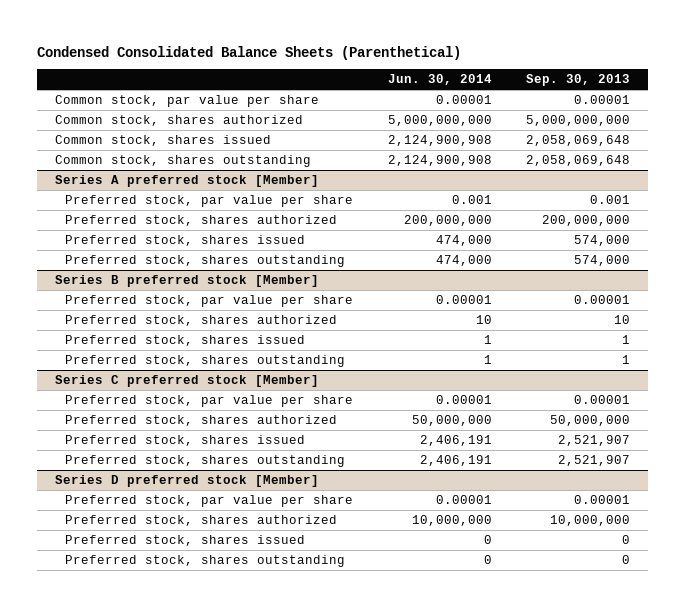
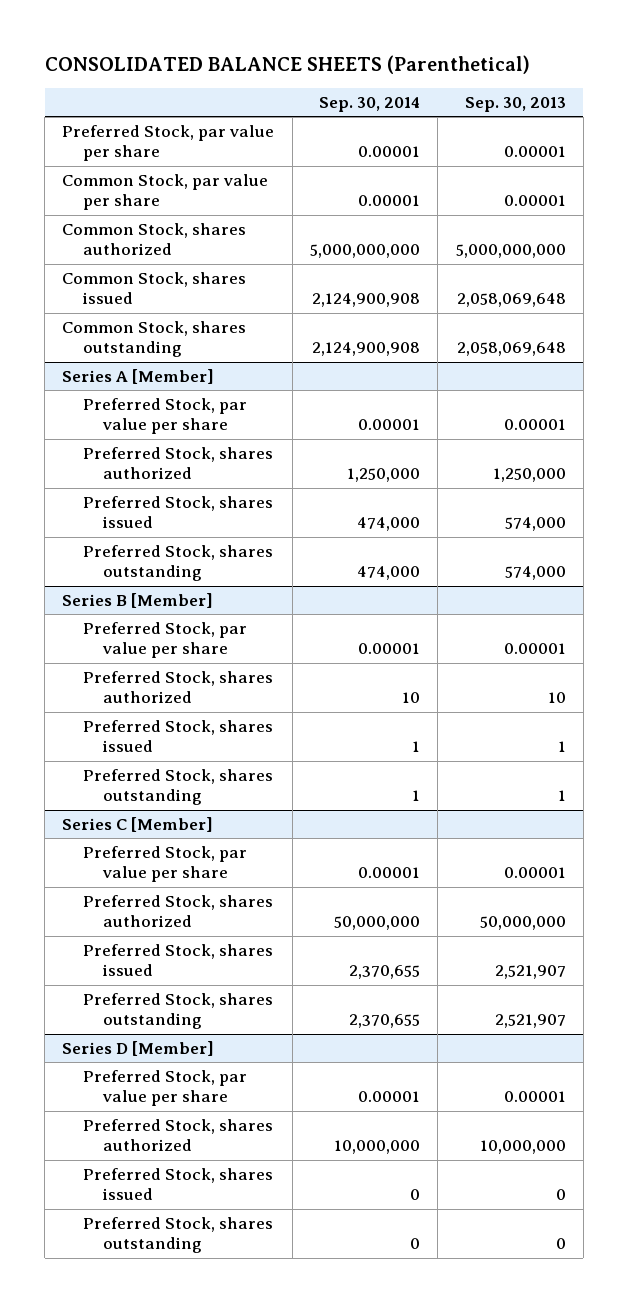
- Condensed Consolidated Balance Sheets (Parenthetical)
+ CONSOLIDATED BALANCE SHEETS (Parenthetical)
- | Jun. 30, 2014 | Sep. 30, 2013
+ | Sep. 30, 2014 | Sep. 30, 2013
- Common stock, par value per share | 0.00001 | 0.00001
- Common stock, shares authorized | 5,000,000,000 | 5,000,000,000
- Common stock, shares issued | 2,124,900,908 | 2,058,069,648
- Common stock, shares outstanding | 2,124,900,908 | 2,058,069,648
- Series A preferred stock [Member]
- Preferred stock, par value per share | 0.001 | 0.001
- Preferred stock, shares authorized | 200,000,000 | 200,000,000
- Preferred stock, shares issued | 474,000 | 574,000
- Preferred stock, shares outstanding | 474,000 | 574,000
- Series B preferred stock [Member]
- Preferred stock, par value per share | 0.00001 | 0.00001
- Preferred stock, shares authorized | 10 | 10
- Preferred stock, shares issued | 1 | 1
- Preferred stock, shares outstanding | 1 | 1
- Series C preferred stock [Member]
- Preferred stock, par value per share | 0.00001 | 0.00001
- Preferred stock, shares authorized | 50,000,000 | 50,000,000
- Preferred stock, shares issued | 2,406,191 | 2,521,907
- Preferred stock, shares outstanding | 2,406,191 | 2,521,907
- Series D preferred stock [Member]
- Preferred stock, par value per share | 0.00001 | 0.00001
- Preferred stock, shares authorized | 10,000,000 | 10,000,000
- Preferred stock, shares issued | 0 | 0
- Preferred stock, shares outstanding | 0 | 0
+ Preferred Stock, par value per share | 0.00001 | 0.00001
+ Common Stock, par value per share | 0.00001 | 0.00001
+ Common Stock, shares authorized | 5,000,000,000 | 5,000,000,000
+ Common Stock, shares issued | 2,124,900,908 | 2,058,069,648
+ Common Stock, shares outstanding | 2,124,900,908 | 2,058,069,648
+ Series A [Member]
+ Preferred Stock, par value per share | 0.00001 | 0.00001
+ Preferred Stock, shares authorized | 1,250,000 | 1,250,000
+ Preferred Stock, shares issued | 474,000 | 574,000
+ Preferred Stock, shares outstanding | 474,000 | 574,000
+ Series B [Member]
+ Preferred Stock, par value per share | 0.00001 | 0.00001
+ Preferred Stock, shares authorized | 10 | 10
+ Preferred Stock, shares issued | 1 | 1
+ Preferred Stock, shares outstanding | 1 | 1
+ Series C [Member]
+ Preferred Stock, par value per share | 0.00001 | 0.00001
+ Preferred Stock, shares authorized | 50,000,000 | 50,000,000
+ Preferred Stock, shares issued | 2,370,655 | 2,521,907
+ Preferred Stock, shares outstanding | 2,370,655 | 2,521,907
+ Series D [Member]
+ Preferred Stock, par value per share | 0.00001 | 0.00001
+ Preferred Stock, shares authorized | 10,000,000 | 10,000,000
+ Preferred Stock, shares issued | 0 | 0
+ Preferred Stock, shares outstanding | 0 | 0

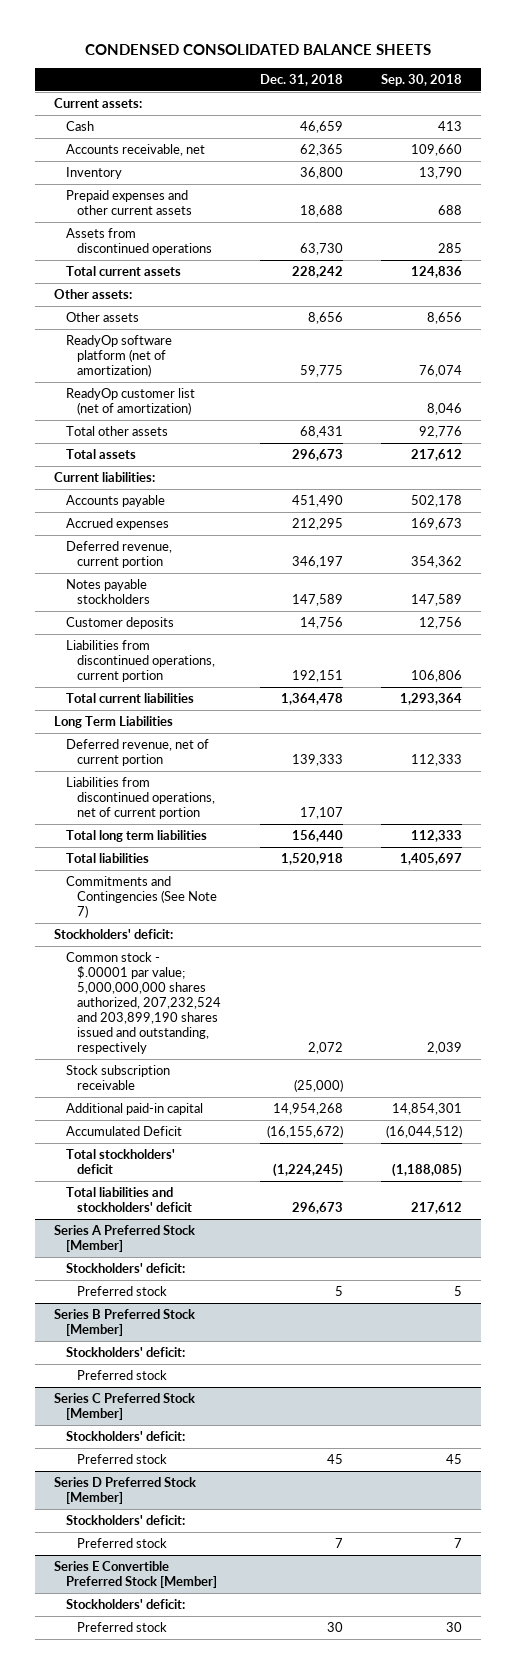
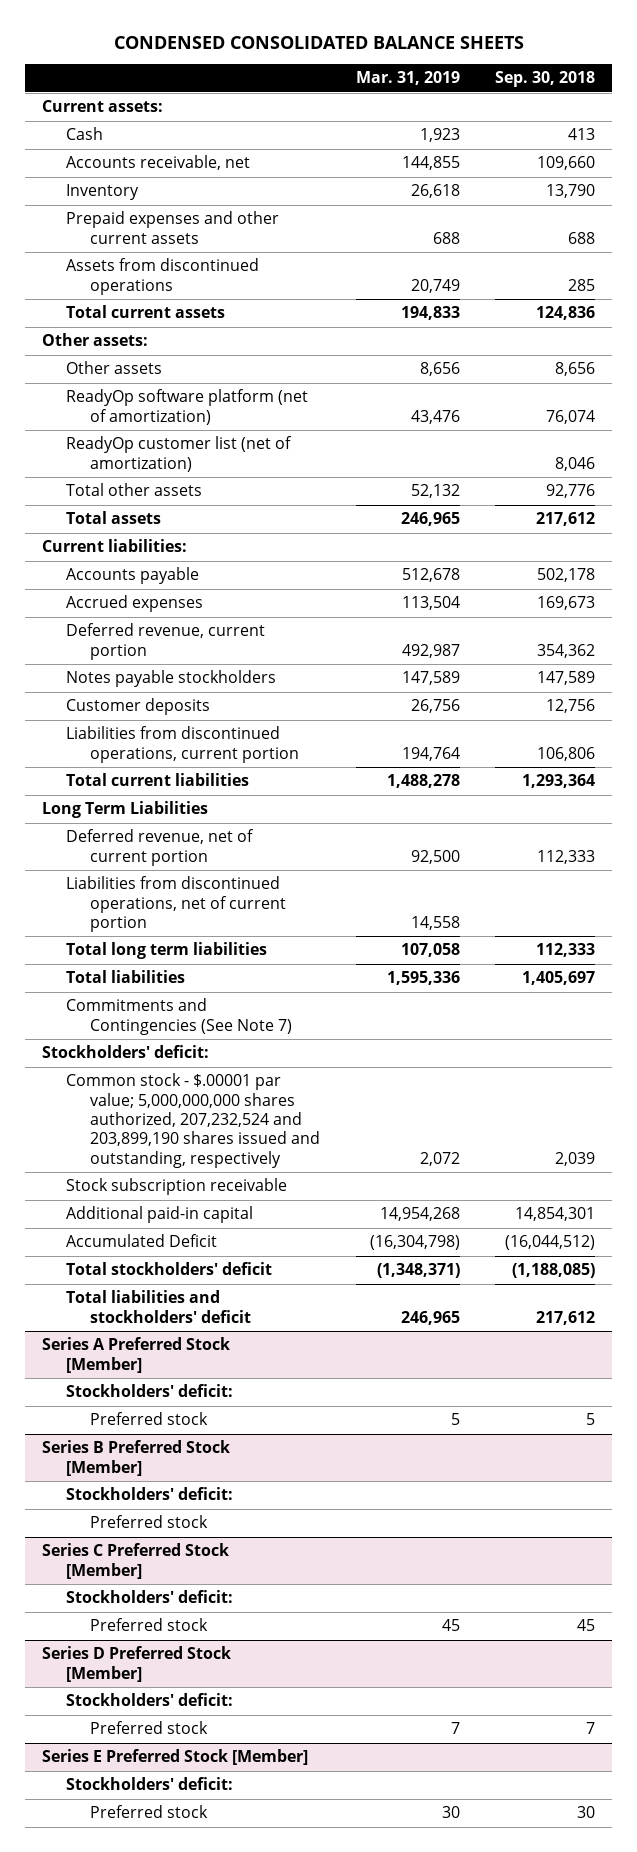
- | Dec. 31, 2018 | Sep. 30, 2018
+ | Mar. 31, 2019 | Sep. 30, 2018
- Series E Convertible Preferred Stock [Member]
+ Series E Preferred Stock [Member]

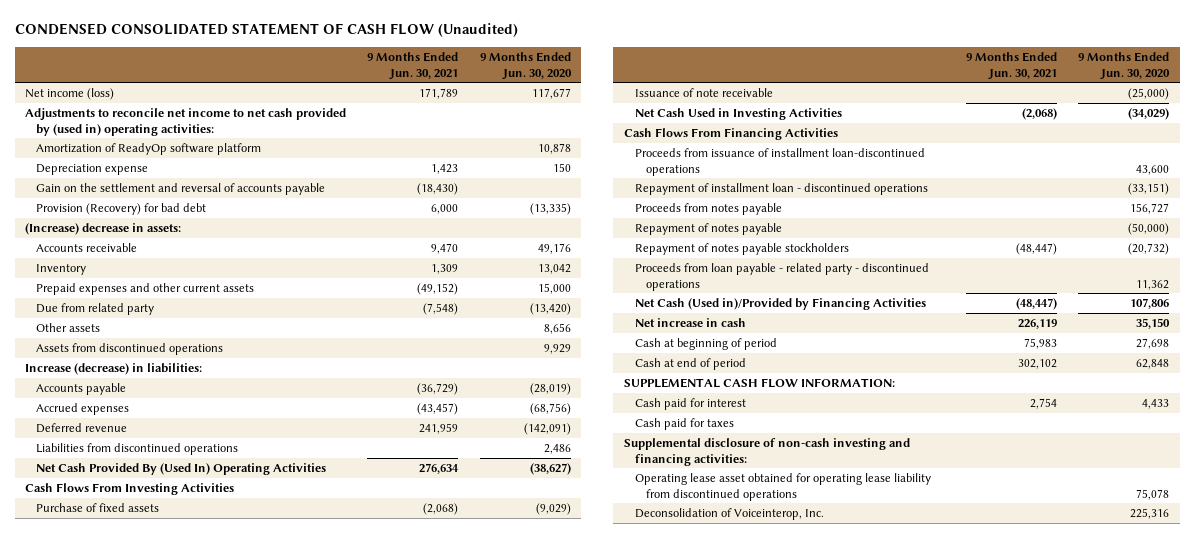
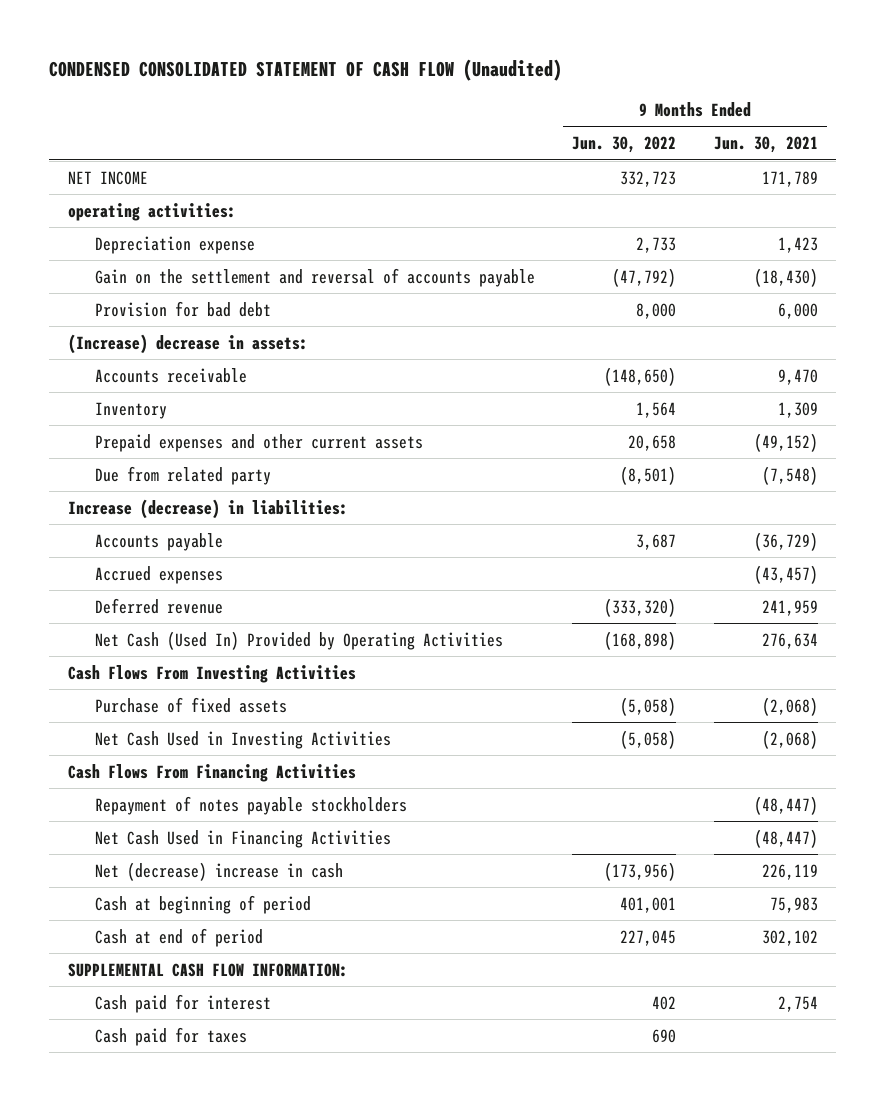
- | 9 Months Ended Jun. 30, 2021 | 9 Months Ended Jun. 30, 2020
+ | 9 Months Ended Jun. 30, 2022 | 9 Months Ended Jun. 30, 2021
- Net income (loss) | 171,789 | 117,677
- Adjustments to reconcile net income to net cash provided by (used in) operating activities:
- Amortization of ReadyOp software platform | | 10,878
+ NET INCOME | 332,723 | 171,789
+ operating activities:
- Provision (Recovery) for bad debt | 6,000 | (13,335)
+ Provision for bad debt | 8,000 | 6,000
- Other assets | | 8,656
- Assets from discontinued operations | | 9,929
- Liabilities from discontinued operations | | 2,486
- Net Cash Provided By (Used In) Operating Activities | 276,634 | (38,627)
+ Net Cash (Used In) Provided by Operating Activities | (168,898) | 276,634
- Issuance of note receivable | | (25,000)
- Proceeds from issuance of installment loan-discontinued operations | | 43,600
- Repayment of installment loan - discontinued operations | | (33,151)
- Proceeds from notes payable | | 156,727
- Repayment of notes payable | | (50,000)
- Proceeds from loan payable - related party - discontinued operations | | 11,362
- Net Cash (Used in)/Provided by Financing Activities | (48,447) | 107,806
- Net increase in cash | 226,119 | 35,150
+ Net Cash Used in Financing Activities | | (48,447)
+ Net (decrease) increase in cash | (173,956) | 226,119
- Supplemental disclosure of non-cash investing and financing activities:
- Operating lease asset obtained for operating lease liability from discontinued operations | | 75,078
- Deconsolidation of Voiceinterop, Inc. | | 225,316

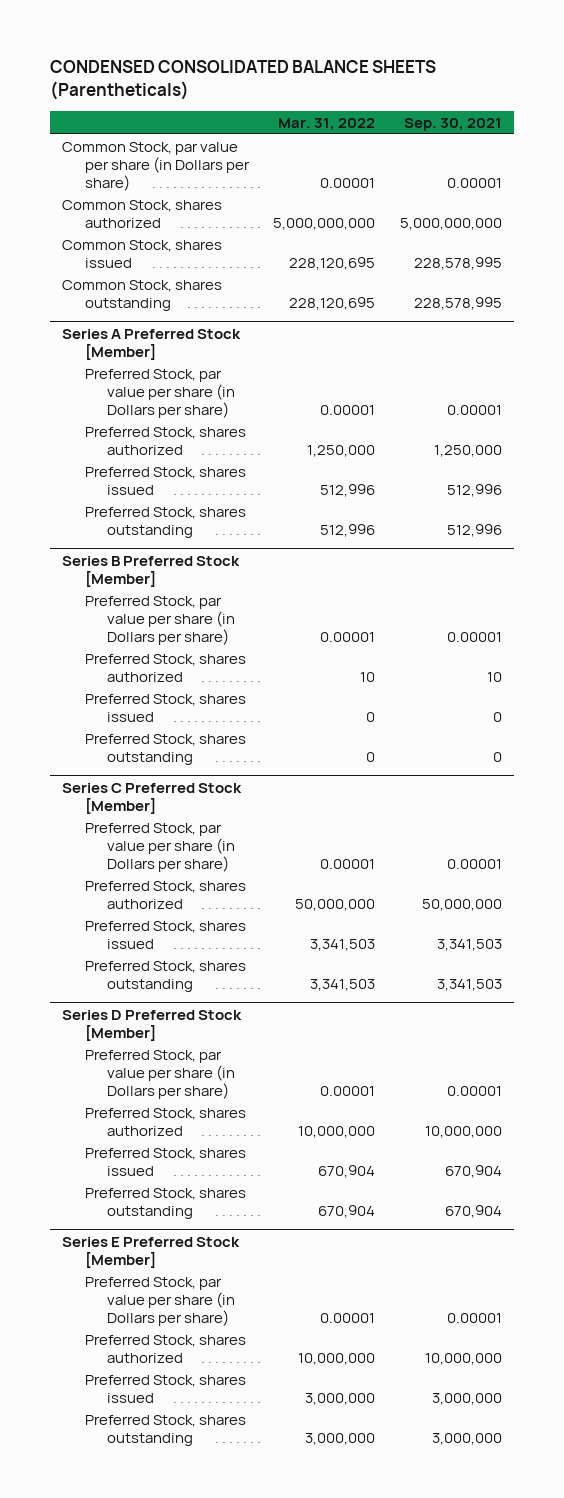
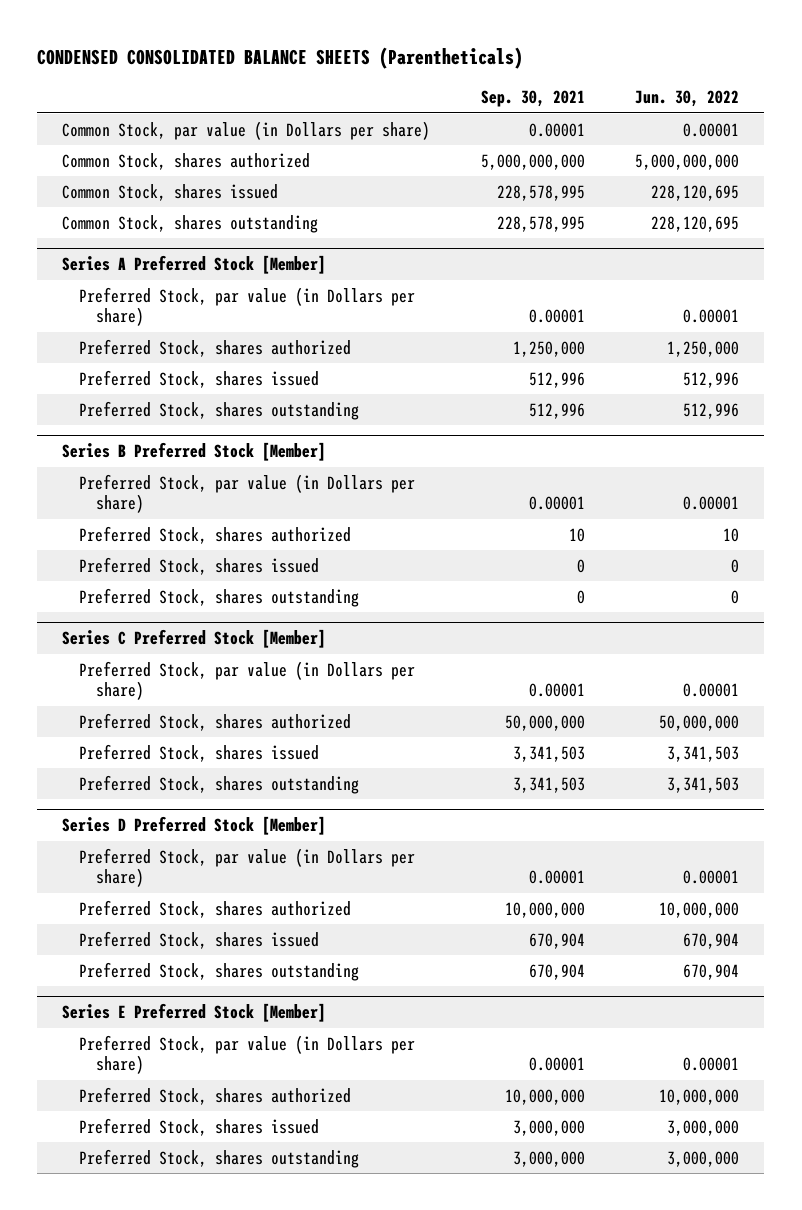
- | Mar. 31, 2022 | Sep. 30, 2021
+ | Sep. 30, 2021 | Jun. 30, 2022
- Common Stock, par value per share (in Dollars per share) | 0.00001 | 0.00001
+ Common Stock, par value (in Dollars per share) | 0.00001 | 0.00001
@ Series A Preferred Stock [Member]
- Preferred Stock, par value per share (in Dollars per share) | 0.00001 | 0.00001
+ Preferred Stock, par value (in Dollars per share) | 0.00001 | 0.00001
@ Series B Preferred Stock [Member]
- Preferred Stock, par value per share (in Dollars per share) | 0.00001 | 0.00001
+ Preferred Stock, par value (in Dollars per share) | 0.00001 | 0.00001
@ Series C Preferred Stock [Member]
- Preferred Stock, par value per share (in Dollars per share) | 0.00001 | 0.00001
+ Preferred Stock, par value (in Dollars per share) | 0.00001 | 0.00001
@ Series D Preferred Stock [Member]
- Preferred Stock, par value per share (in Dollars per share) | 0.00001 | 0.00001
+ Preferred Stock, par value (in Dollars per share) | 0.00001 | 0.00001
@ Series E Preferred Stock [Member]
- Preferred Stock, par value per share (in Dollars per share) | 0.00001 | 0.00001
+ Preferred Stock, par value (in Dollars per share) | 0.00001 | 0.00001

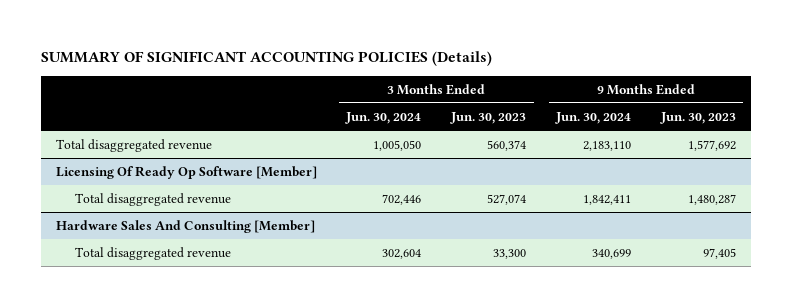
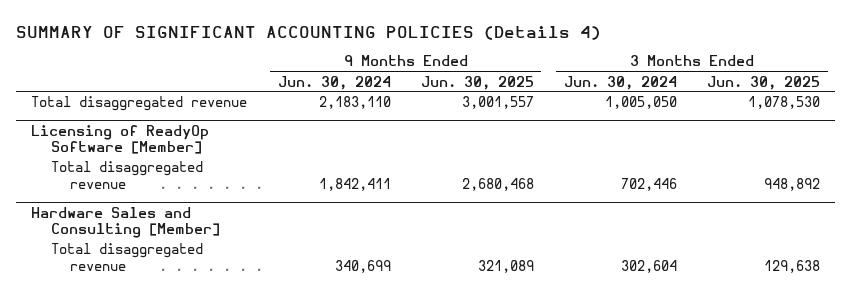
- SUMMARY OF SIGNIFICANT ACCOUNTING POLICIES (Details)
+ SUMMARY OF SIGNIFICANT ACCOUNTING POLICIES (Details 4)
- | 3 Months Ended Jun. 30, 2024 | 3 Months Ended Jun. 30, 2023 | 9 Months Ended Jun. 30, 2024 | 9 Months Ended Jun. 30, 2023
+ | 9 Months Ended Jun. 30, 2024 | 9 Months Ended Jun. 30, 2025 | 3 Months Ended Jun. 30, 2024 | 3 Months Ended Jun. 30, 2025
- Licensing Of Ready Op Software [Member]
+ Licensing of ReadyOp Software [Member]
- Hardware Sales And Consulting [Member]
+ Hardware Sales and Consulting [Member]

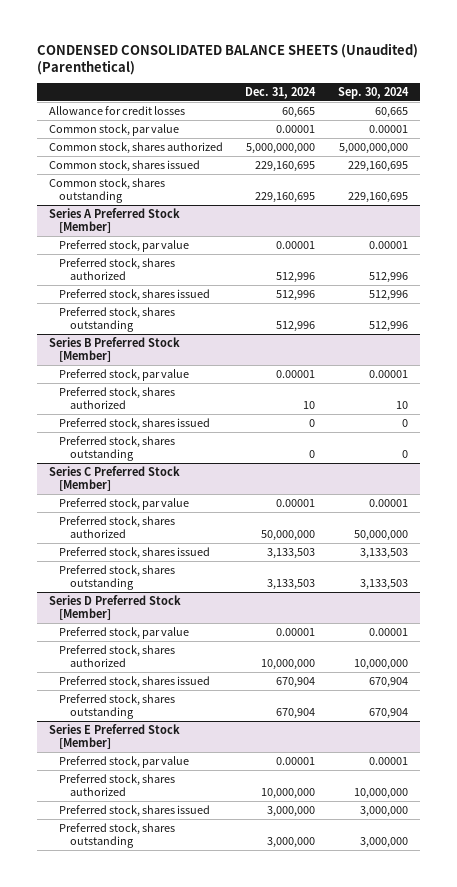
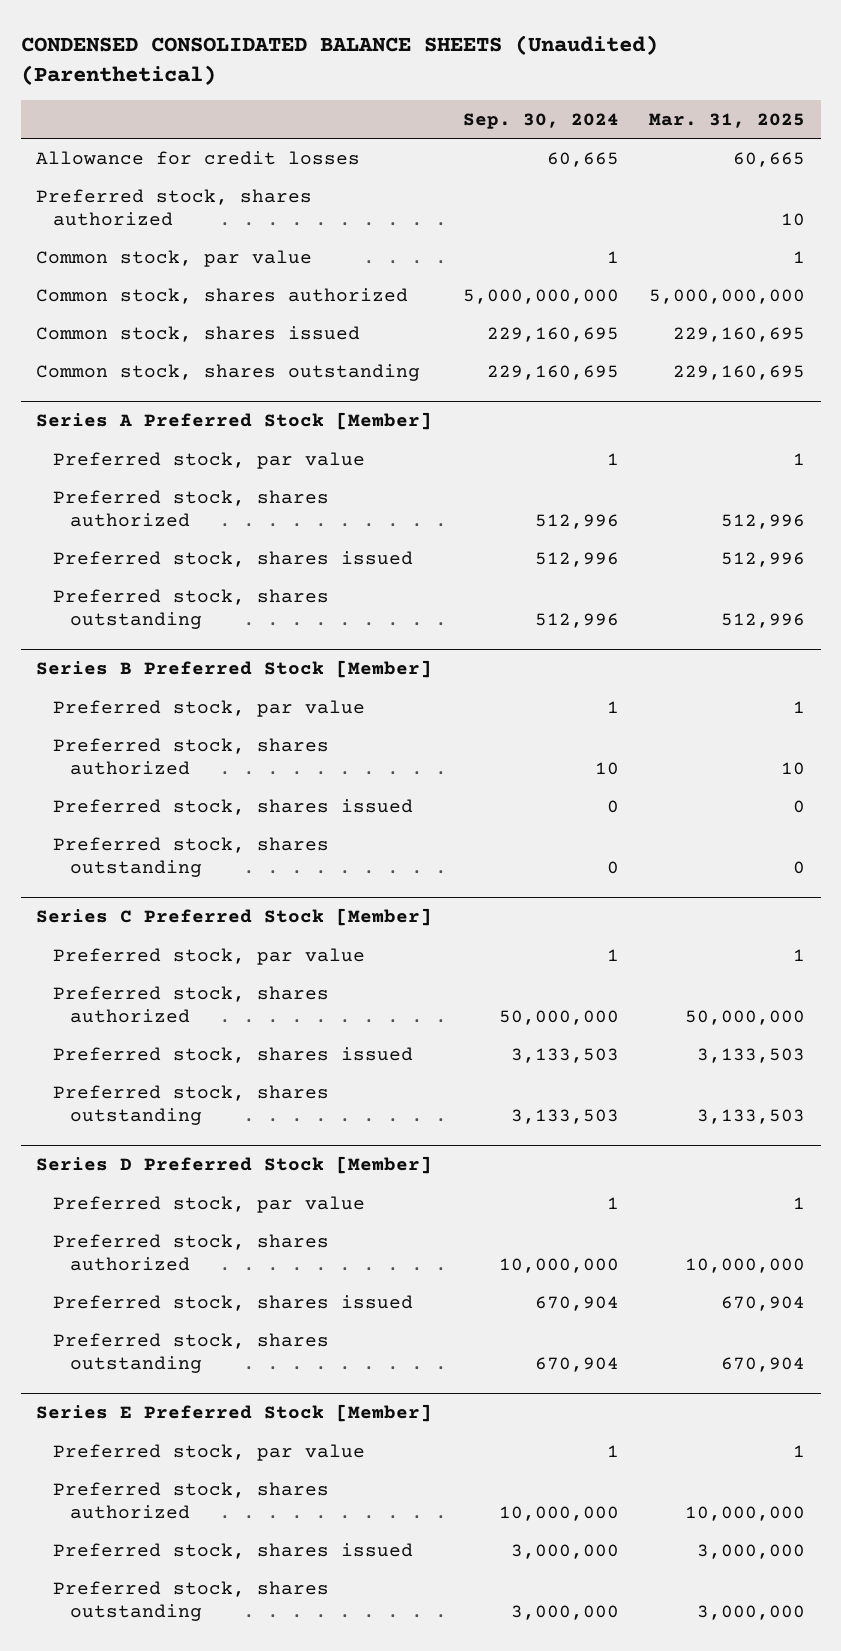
- | Dec. 31, 2024 | Sep. 30, 2024
+ | Sep. 30, 2024 | Mar. 31, 2025
- Common stock, par value | 0.00001 | 0.00001
+ Preferred stock, shares authorized | | 10
+ Common stock, par value | 1 | 1
@ Series A Preferred Stock [Member]
- Preferred stock, par value | 0.00001 | 0.00001
+ Preferred stock, par value | 1 | 1
@ Series B Preferred Stock [Member]
- Preferred stock, par value | 0.00001 | 0.00001
+ Preferred stock, par value | 1 | 1
@ Series C Preferred Stock [Member]
- Preferred stock, par value | 0.00001 | 0.00001
+ Preferred stock, par value | 1 | 1
@ Series D Preferred Stock [Member]
- Preferred stock, par value | 0.00001 | 0.00001
+ Preferred stock, par value | 1 | 1
@ Series E Preferred Stock [Member]
- Preferred stock, par value | 0.00001 | 0.00001
+ Preferred stock, par value | 1 | 1

